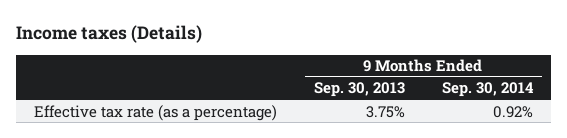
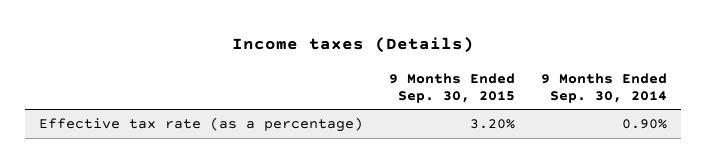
- | 9 Months Ended Sep. 30, 2013 | 9 Months Ended Sep. 30, 2014
+ | 9 Months Ended Sep. 30, 2015 | 9 Months Ended Sep. 30, 2014
- Effective tax rate (as a percentage) | 3.75% | 0.92%
+ Effective tax rate (as a percentage) | 3.20% | 0.90%

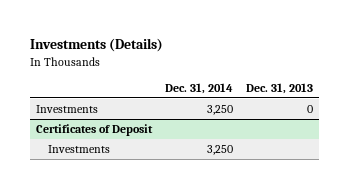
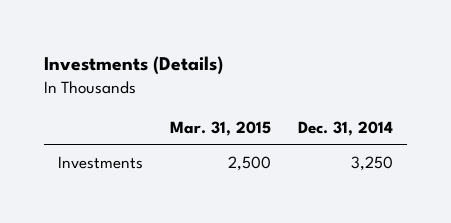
- | Dec. 31, 2014 | Dec. 31, 2013
+ | Mar. 31, 2015 | Dec. 31, 2014
- Certificates of Deposit
- Investments | 3,250 |

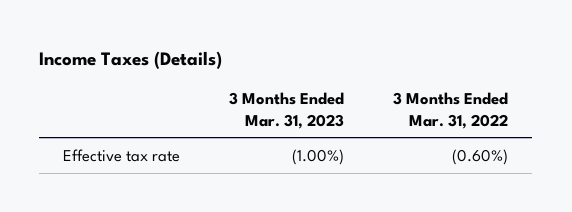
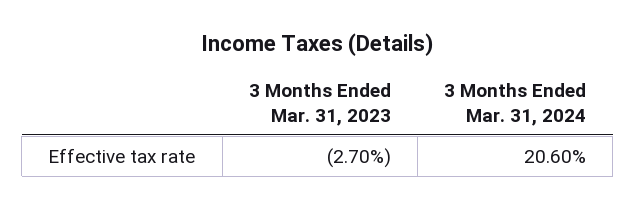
- | 3 Months Ended Mar. 31, 2023 | 3 Months Ended Mar. 31, 2022
+ | 3 Months Ended Mar. 31, 2023 | 3 Months Ended Mar. 31, 2024
- Effective tax rate | (1.00%) | (0.60%)
+ Effective tax rate | (2.70%) | 20.60%

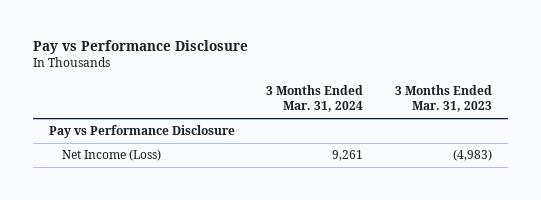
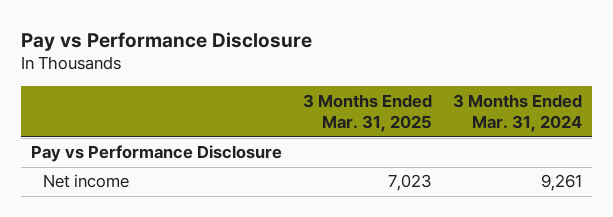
- | 3 Months Ended Mar. 31, 2024 | 3 Months Ended Mar. 31, 2023
+ | 3 Months Ended Mar. 31, 2025 | 3 Months Ended Mar. 31, 2024
- Net Income (Loss) | 9,261 | (4,983)
+ Net income | 7,023 | 9,261

